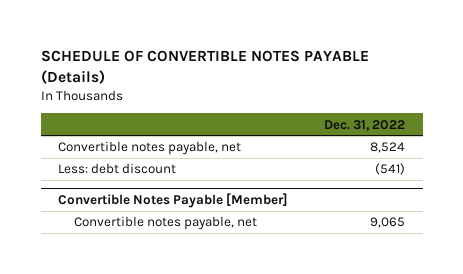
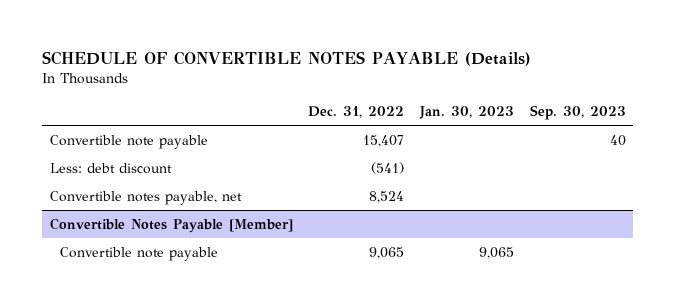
- | Dec. 31, 2022
+ | Dec. 31, 2022 | Jan. 30, 2023 | Sep. 30, 2023
+ Convertible note payable | 15,407 | | 40
moved down: Convertible notes payable, net | 8,524 | |
@ Convertible Notes Payable [Member]
- Convertible notes payable, net | 9,065
+ Convertible note payable | 9,065 | 9,065 |

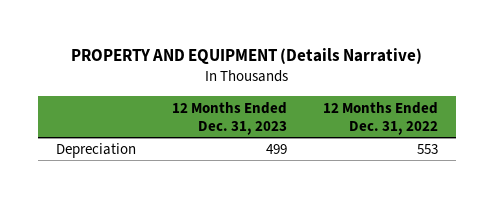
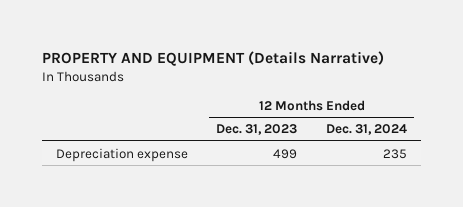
- | 12 Months Ended Dec. 31, 2023 | 12 Months Ended Dec. 31, 2022
+ | 12 Months Ended Dec. 31, 2023 | 12 Months Ended Dec. 31, 2024
- Depreciation | 499 | 553
+ Depreciation expense | 499 | 235

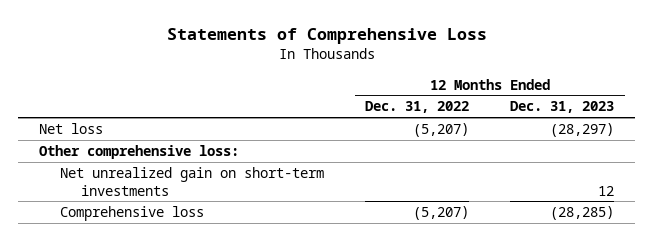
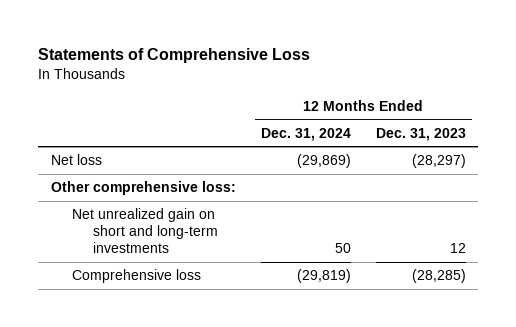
- | 12 Months Ended Dec. 31, 2022 | 12 Months Ended Dec. 31, 2023
+ | 12 Months Ended Dec. 31, 2024 | 12 Months Ended Dec. 31, 2023
- Net unrealized gain on short-term investments | | 12
+ Net unrealized gain on short and long-term investments | 50 | 12

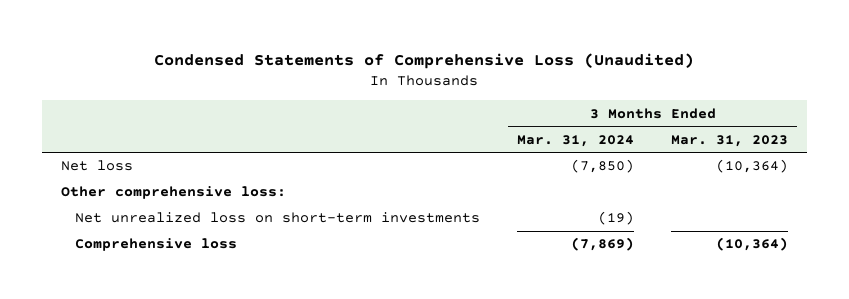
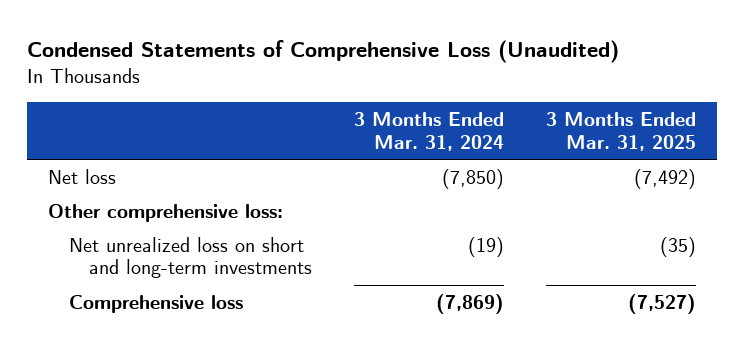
- | 3 Months Ended Mar. 31, 2024 | 3 Months Ended Mar. 31, 2023
+ | 3 Months Ended Mar. 31, 2024 | 3 Months Ended Mar. 31, 2025
- Net unrealized loss on short-term investments | (19) |
+ Net unrealized loss on short and long-term investments | (19) | (35)

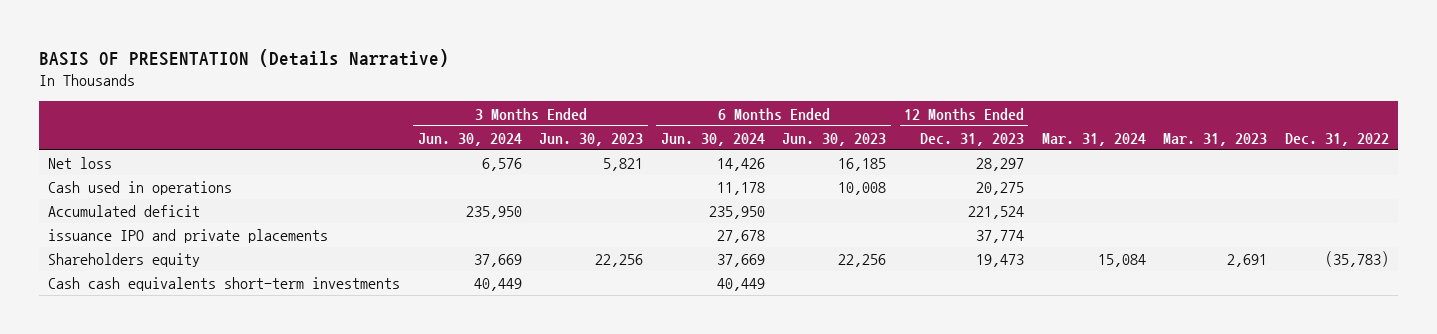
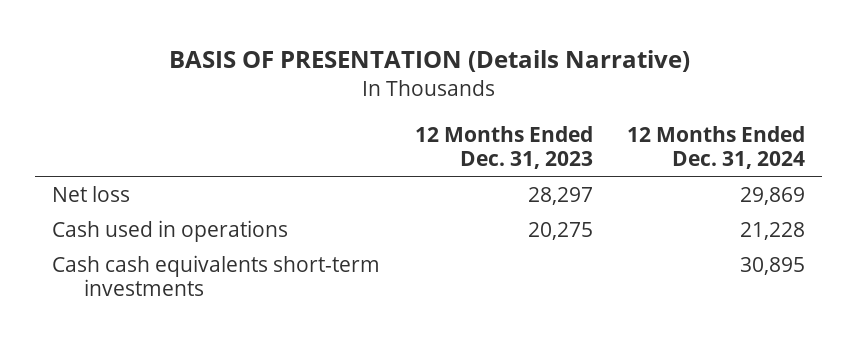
- | 3 Months Ended Jun. 30, 2024 | 3 Months Ended Jun. 30, 2023 | 6 Months Ended Jun. 30, 2024 | 6 Months Ended Jun. 30, 2023 | 12 Months Ended Dec. 31, 2023 | Mar. 31, 2024 | Mar. 31, 2023 | Dec. 31, 2022
+ | 12 Months Ended Dec. 31, 2023 | 12 Months Ended Dec. 31, 2024
- Accumulated deficit | 235,950 | | 235,950 | | 221,524 | | |
- issuance IPO and private placements | | | 27,678 | | 37,774 | | |
- Shareholders equity | 37,669 | 22,256 | 37,669 | 22,256 | 19,473 | 15,084 | 2,691 | (35,783)

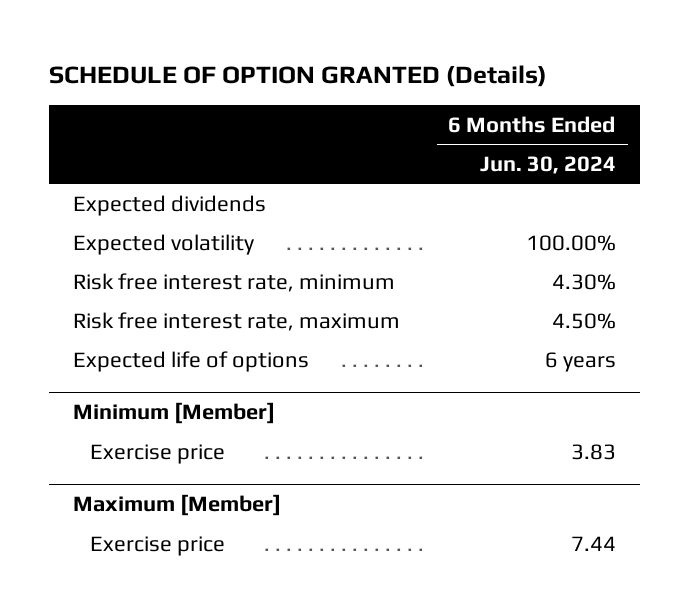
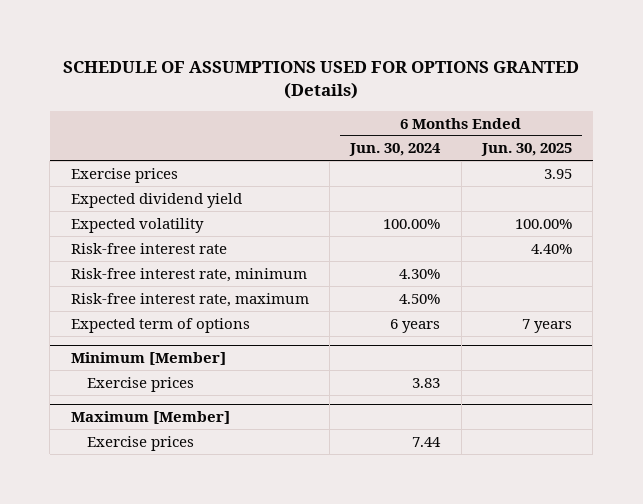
- SCHEDULE OF OPTION GRANTED (Details)
+ SCHEDULE OF ASSUMPTIONS USED FOR OPTIONS GRANTED (Details)
- | 6 Months Ended Jun. 30, 2024
+ | 6 Months Ended Jun. 30, 2024 | 6 Months Ended Jun. 30, 2025
- Expected dividends
+ Exercise prices | | 3.95
+ Expected dividend yield
- Risk free interest rate, minimum | 4.30%
- Risk free interest rate, maximum | 4.50%
- Expected life of options | 6 years
+ Risk-free interest rate | | 4.40%
+ Risk-free interest rate, minimum | 4.30% |
+ Risk-free interest rate, maximum | 4.50% |
+ Expected term of options | 6 years | 7 years
@ Minimum [Member]
- Exercise price | 3.83
+ Exercise prices | 3.83 |
@ Maximum [Member]
- Exercise price | 7.44
+ Exercise prices | 7.44 |

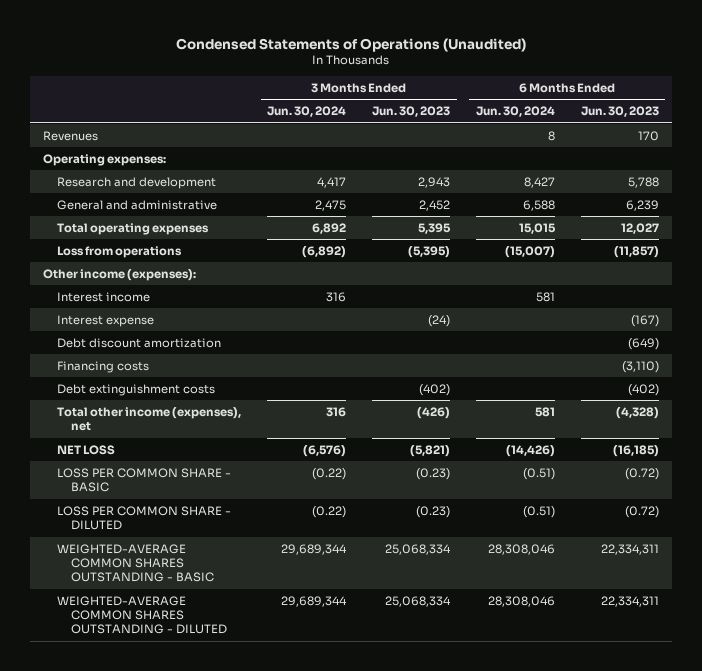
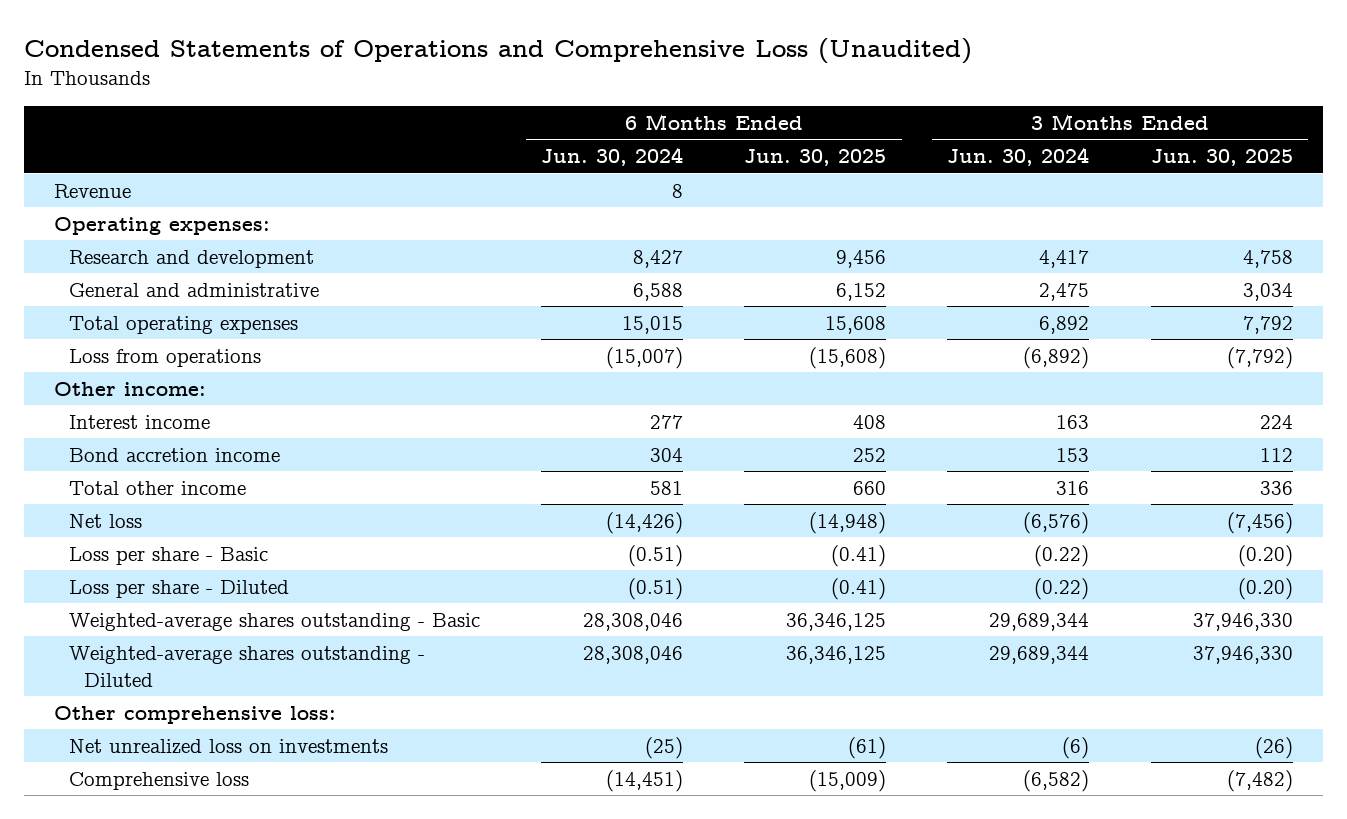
- Condensed Statements of Operations (Unaudited)
+ Condensed Statements of Operations and Comprehensive Loss (Unaudited)
- | 3 Months Ended Jun. 30, 2024 | 3 Months Ended Jun. 30, 2023 | 6 Months Ended Jun. 30, 2024 | 6 Months Ended Jun. 30, 2023
+ | 6 Months Ended Jun. 30, 2024 | 6 Months Ended Jun. 30, 2025 | 3 Months Ended Jun. 30, 2024 | 3 Months Ended Jun. 30, 2025
- Revenues | | | 8 | 170
+ Revenue | 8 | | |
- Other income (expenses):
- Interest income | 316 | | 581 |
- Interest expense | | (24) | | (167)
- Debt discount amortization | | | | (649)
- Financing costs | | | | (3,110)
- Debt extinguishment costs | | (402) | | (402)
- Total other income (expenses), net | 316 | (426) | 581 | (4,328)
- NET LOSS | (6,576) | (5,821) | (14,426) | (16,185)
- LOSS PER COMMON SHARE - BASIC | (0.22) | (0.23) | (0.51) | (0.72)
- LOSS PER COMMON SHARE - DILUTED | (0.22) | (0.23) | (0.51) | (0.72)
- WEIGHTED-AVERAGE COMMON SHARES OUTSTANDING - BASIC | 29,689,344 | 25,068,334 | 28,308,046 | 22,334,311
- WEIGHTED-AVERAGE COMMON SHARES OUTSTANDING - DILUTED | 29,689,344 | 25,068,334 | 28,308,046 | 22,334,311
+ Other income:
+ Interest income | 277 | 408 | 163 | 224
+ Bond accretion income | 304 | 252 | 153 | 112
+ Total other income | 581 | 660 | 316 | 336
+ Net loss | (14,426) | (14,948) | (6,576) | (7,456)
+ Loss per share - Basic | (0.51) | (0.41) | (0.22) | (0.20)
+ Loss per share - Diluted | (0.51) | (0.41) | (0.22) | (0.20)
+ Weighted-average shares outstanding - Basic | 28,308,046 | 36,346,125 | 29,689,344 | 37,946,330
+ Weighted-average shares outstanding - Diluted | 28,308,046 | 36,346,125 | 29,689,344 | 37,946,330
+ Other comprehensive loss:
+ Net unrealized loss on investments | (25) | (61) | (6) | (26)
+ Comprehensive loss | (14,451) | (15,009) | (6,582) | (7,482)

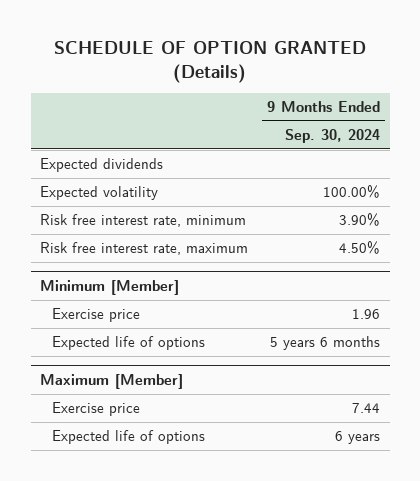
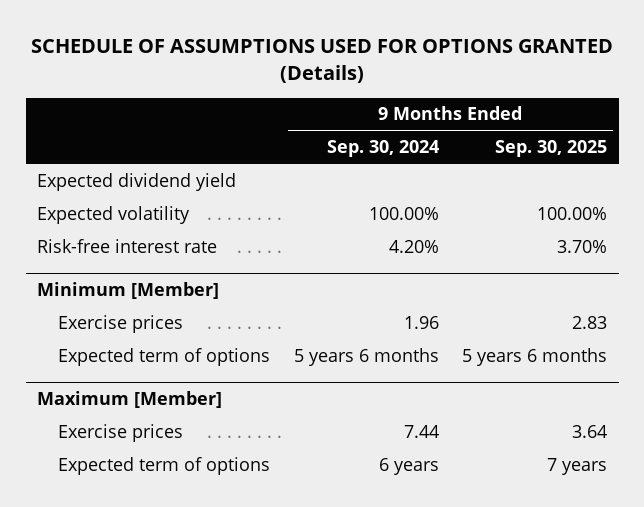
- SCHEDULE OF OPTION GRANTED (Details)
+ SCHEDULE OF ASSUMPTIONS USED FOR OPTIONS GRANTED (Details)
- | 9 Months Ended Sep. 30, 2024
+ | 9 Months Ended Sep. 30, 2024 | 9 Months Ended Sep. 30, 2025
- Expected dividends
+ Expected dividend yield
- Risk free interest rate, minimum | 3.90%
- Risk free interest rate, maximum | 4.50%
+ Risk-free interest rate | 4.20% | 3.70%
@ Minimum [Member]
- Exercise price | 1.96
- Expected life of options | 5 years 6 months
+ Exercise prices | 1.96 | 2.83
+ Expected term of options | 5 years 6 months | 5 years 6 months
@ Maximum [Member]
- Exercise price | 7.44
- Expected life of options | 6 years
+ Exercise prices | 7.44 | 3.64
+ Expected term of options | 6 years | 7 years

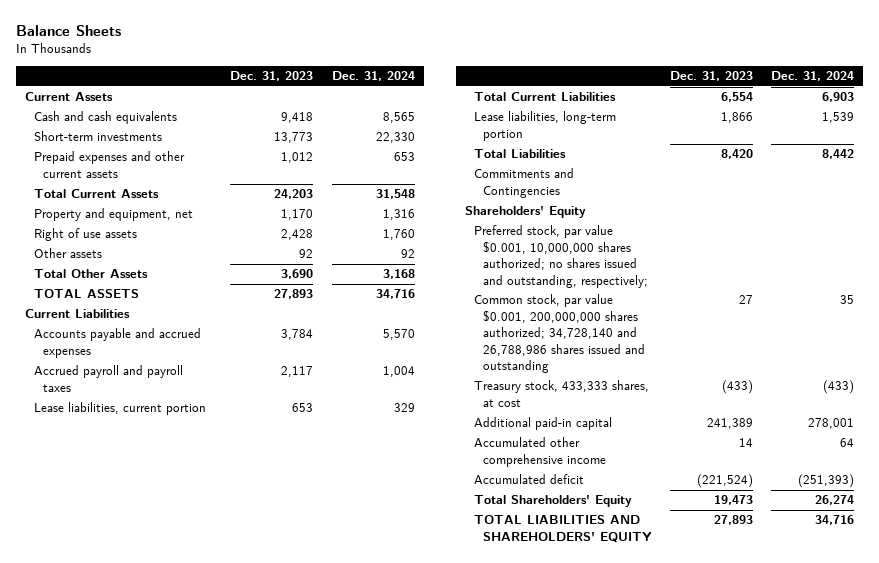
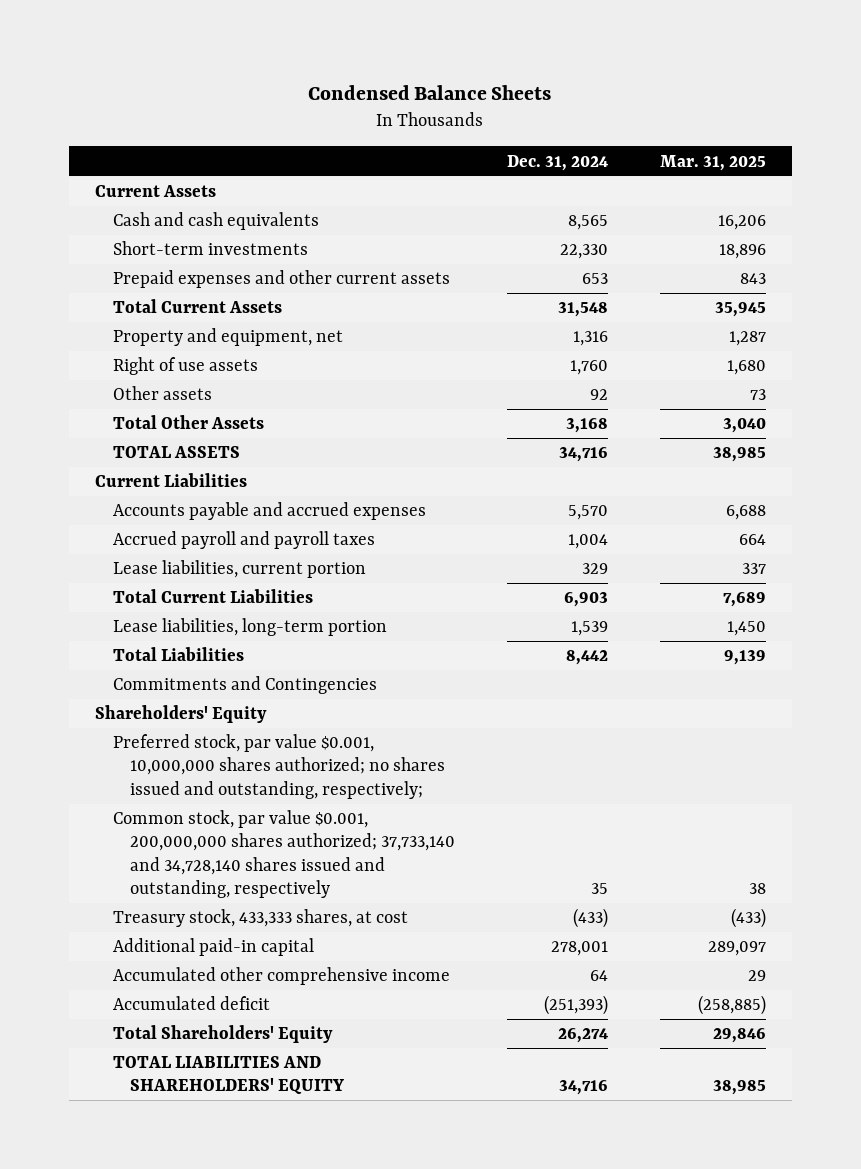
- Balance Sheets
+ Condensed Balance Sheets
- | Dec. 31, 2023 | Dec. 31, 2024
+ | Dec. 31, 2024 | Mar. 31, 2025
- Common stock, par value $0.001, 200,000,000 shares authorized; 34,728,140 and 26,788,986 shares issued and outstanding | 27 | 35
+ Common stock, par value $0.001, 200,000,000 shares authorized; 37,733,140 and 34,728,140 shares issued and outstanding, respectively | 35 | 38

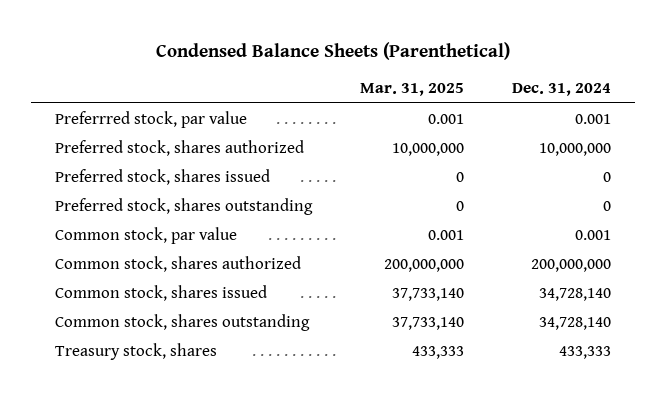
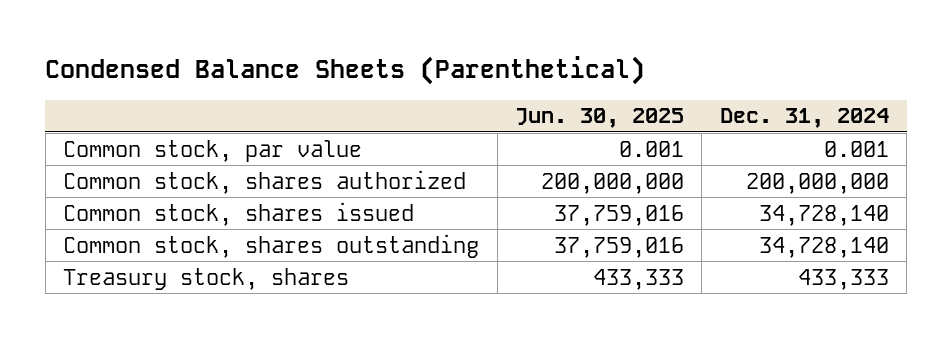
- | Mar. 31, 2025 | Dec. 31, 2024
+ | Jun. 30, 2025 | Dec. 31, 2024
- Preferrred stock, par value | 0.001 | 0.001
- Preferred stock, shares authorized | 10,000,000 | 10,000,000
- Preferred stock, shares issued | 0 | 0
- Preferred stock, shares outstanding | 0 | 0

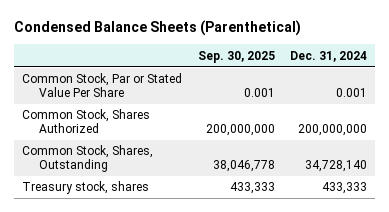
- | Jun. 30, 2025 | Dec. 31, 2024
+ | Sep. 30, 2025 | Dec. 31, 2024
- Common stock, par value | 0.001 | 0.001
- Common stock, shares authorized | 200,000,000 | 200,000,000
- Common stock, shares issued | 37,759,016 | 34,728,140
- Common stock, shares outstanding | 37,759,016 | 34,728,140
+ Common Stock, Par or Stated Value Per Share | 0.001 | 0.001
+ Common Stock, Shares Authorized | 200,000,000 | 200,000,000
+ Common Stock, Shares, Outstanding | 38,046,778 | 34,728,140

